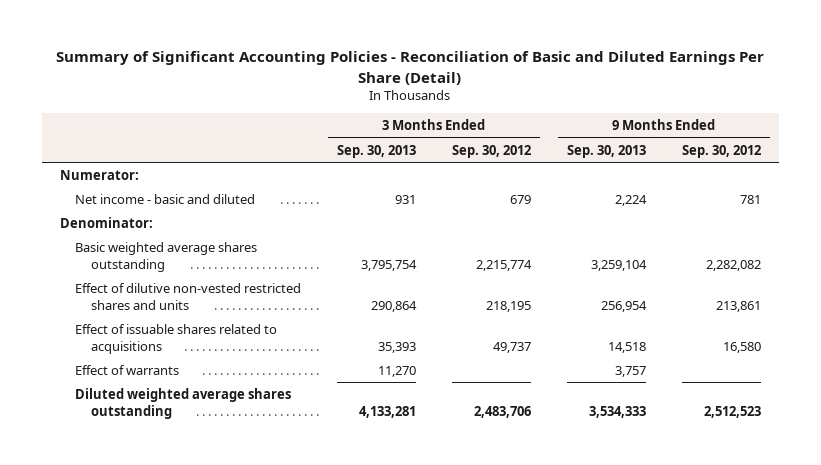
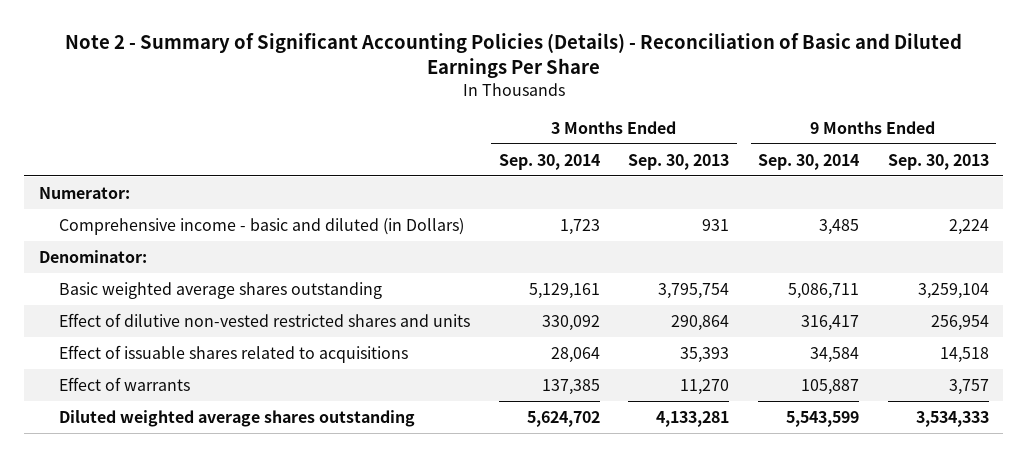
- Summary of Significant Accounting Policies - Reconciliation of Basic and Diluted Earnings Per Share (Detail)
+ Note 2 - Summary of Significant Accounting Policies (Details) - Reconciliation of Basic and Diluted Earnings Per Share
- | 3 Months Ended Sep. 30, 2013 | 3 Months Ended Sep. 30, 2012 | 9 Months Ended Sep. 30, 2013 | 9 Months Ended Sep. 30, 2012
+ | 3 Months Ended Sep. 30, 2014 | 3 Months Ended Sep. 30, 2013 | 9 Months Ended Sep. 30, 2014 | 9 Months Ended Sep. 30, 2013
- Net income - basic and diluted | 931 | 679 | 2,224 | 781
+ Comprehensive income - basic and diluted (in Dollars) | 1,723 | 931 | 3,485 | 2,224

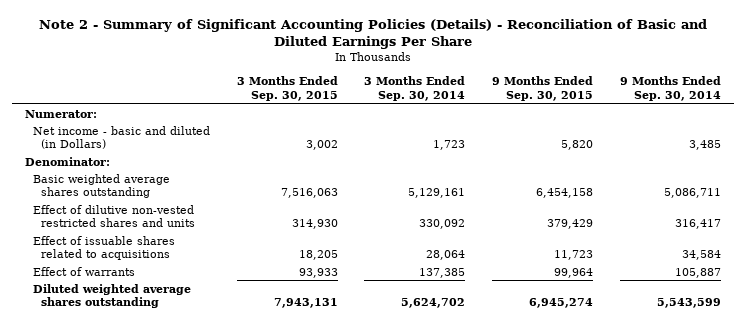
- | 3 Months Ended Sep. 30, 2014 | 3 Months Ended Sep. 30, 2013 | 9 Months Ended Sep. 30, 2014 | 9 Months Ended Sep. 30, 2013
+ | 3 Months Ended Sep. 30, 2015 | 3 Months Ended Sep. 30, 2014 | 9 Months Ended Sep. 30, 2015 | 9 Months Ended Sep. 30, 2014
- Comprehensive income - basic and diluted (in Dollars) | 1,723 | 931 | 3,485 | 2,224
+ Net income - basic and diluted (in Dollars) | 3,002 | 1,723 | 5,820 | 3,485

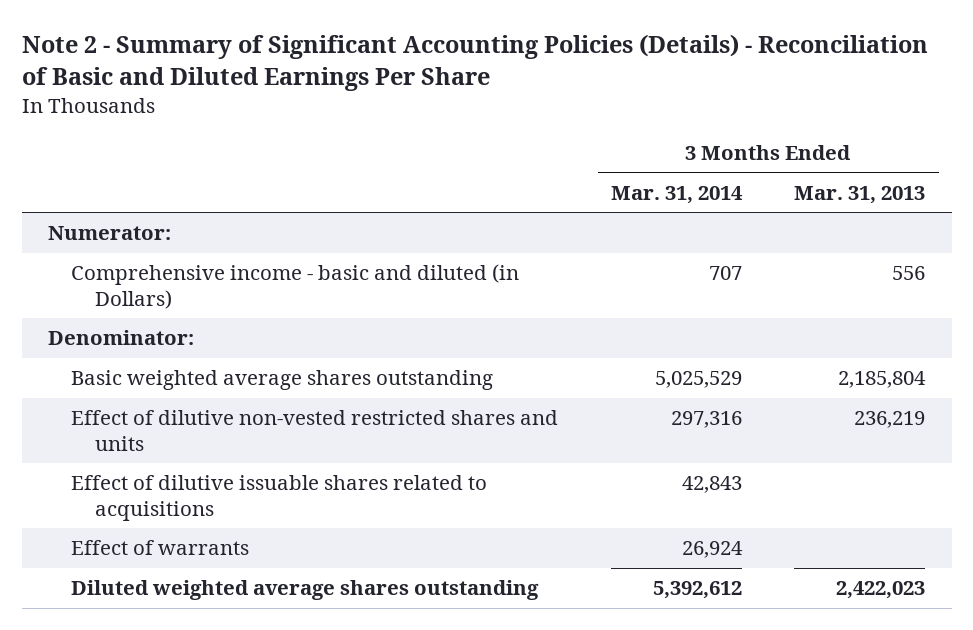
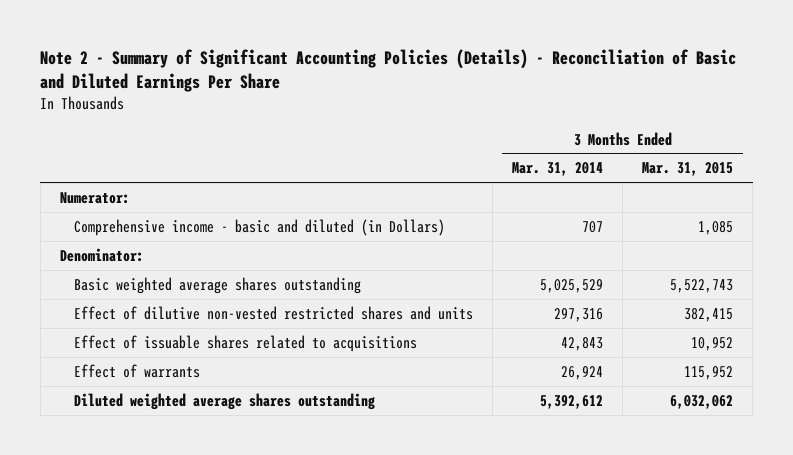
- | 3 Months Ended Mar. 31, 2014 | 3 Months Ended Mar. 31, 2013
+ | 3 Months Ended Mar. 31, 2014 | 3 Months Ended Mar. 31, 2015
- Effect of dilutive issuable shares related to acquisitions | 42,843 |
+ Effect of issuable shares related to acquisitions | 42,843 | 10,952

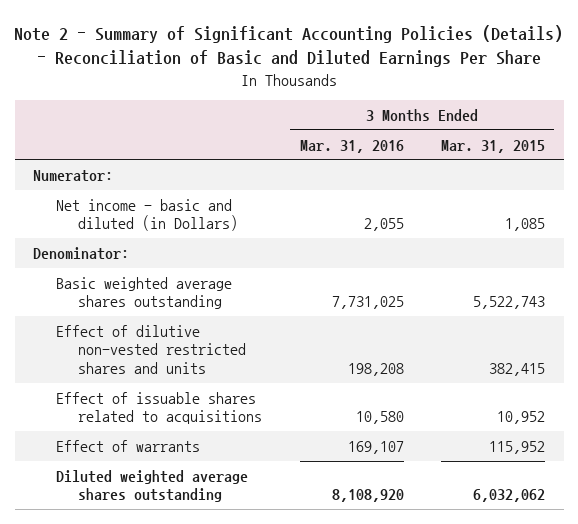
- | 3 Months Ended Mar. 31, 2014 | 3 Months Ended Mar. 31, 2015
+ | 3 Months Ended Mar. 31, 2016 | 3 Months Ended Mar. 31, 2015
- Comprehensive income - basic and diluted (in Dollars) | 707 | 1,085
+ Net income - basic and diluted (in Dollars) | 2,055 | 1,085

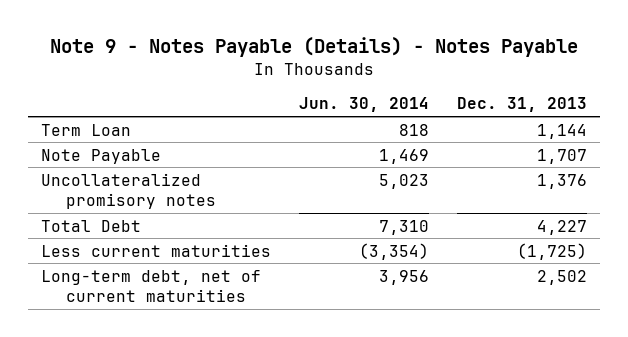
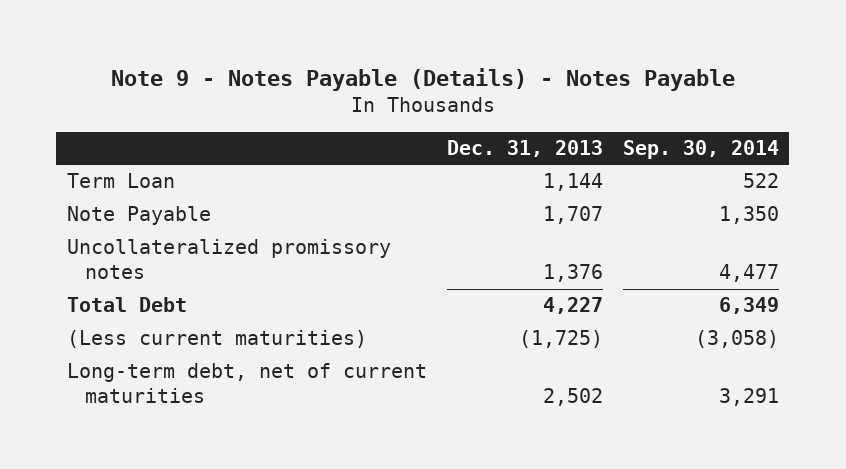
- | Jun. 30, 2014 | Dec. 31, 2013
+ | Dec. 31, 2013 | Sep. 30, 2014
- Uncollateralized promisory notes | 5,023 | 1,376
+ Uncollateralized promissory notes | 1,376 | 4,477
- Less current maturities | (3,354) | (1,725)
+ (Less current maturities) | (1,725) | (3,058)

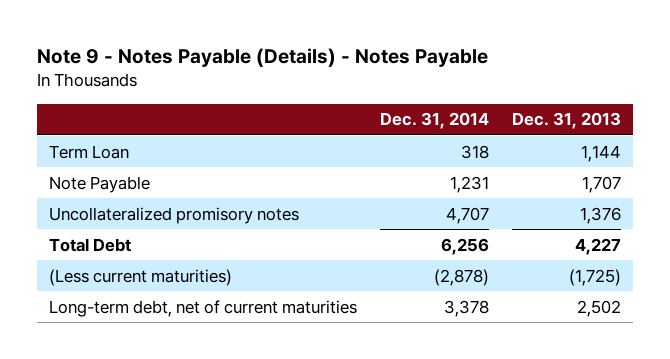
- | Dec. 31, 2013 | Sep. 30, 2014
+ | Dec. 31, 2014 | Dec. 31, 2013
- Uncollateralized promissory notes | 1,376 | 4,477
+ Uncollateralized promisory notes | 4,707 | 1,376

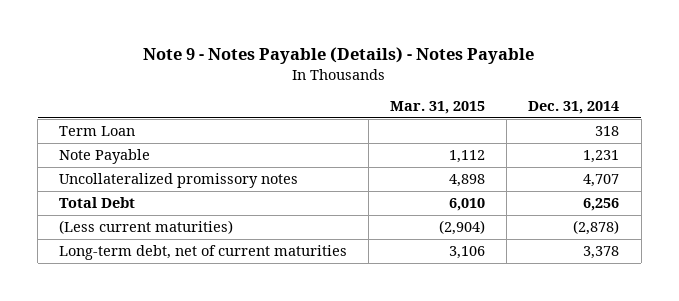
- | Dec. 31, 2014 | Dec. 31, 2013
+ | Mar. 31, 2015 | Dec. 31, 2014
- Uncollateralized promisory notes | 4,707 | 1,376
+ Uncollateralized promissory notes | 4,898 | 4,707

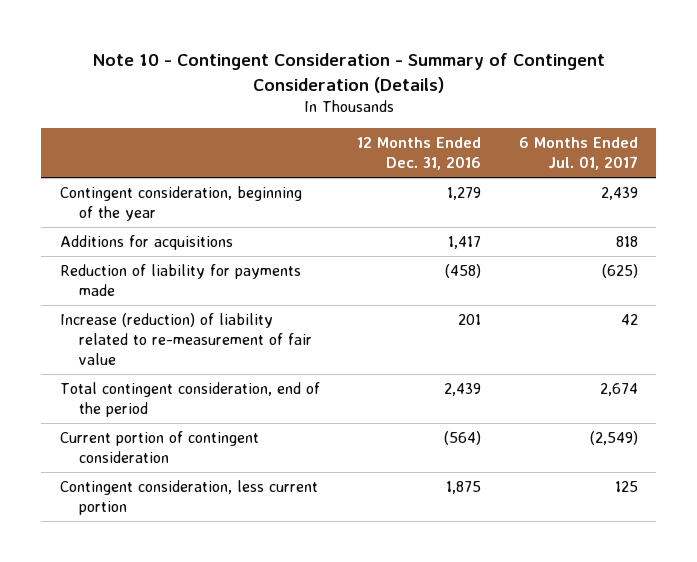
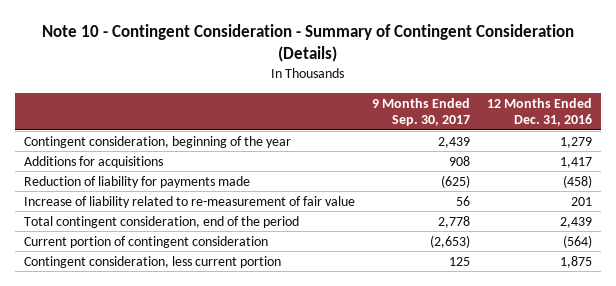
- | 12 Months Ended Dec. 31, 2016 | 6 Months Ended Jul. 01, 2017
+ | 9 Months Ended Sep. 30, 2017 | 12 Months Ended Dec. 31, 2016
- Increase (reduction) of liability related to re-measurement of fair value | 201 | 42
+ Increase of liability related to re-measurement of fair value | 56 | 201

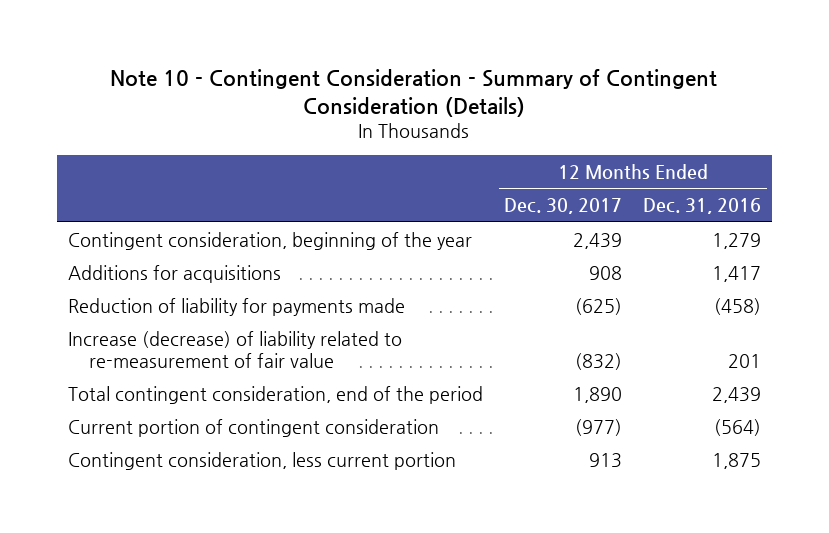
- | 9 Months Ended Sep. 30, 2017 | 12 Months Ended Dec. 31, 2016
+ | 12 Months Ended Dec. 30, 2017 | 12 Months Ended Dec. 31, 2016
- Increase of liability related to re-measurement of fair value | 56 | 201
+ Increase (decrease) of liability related to re-measurement of fair value | (832) | 201

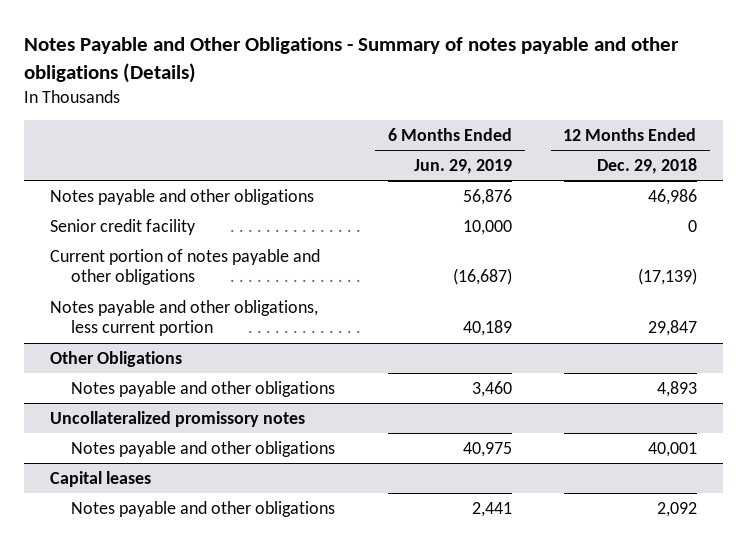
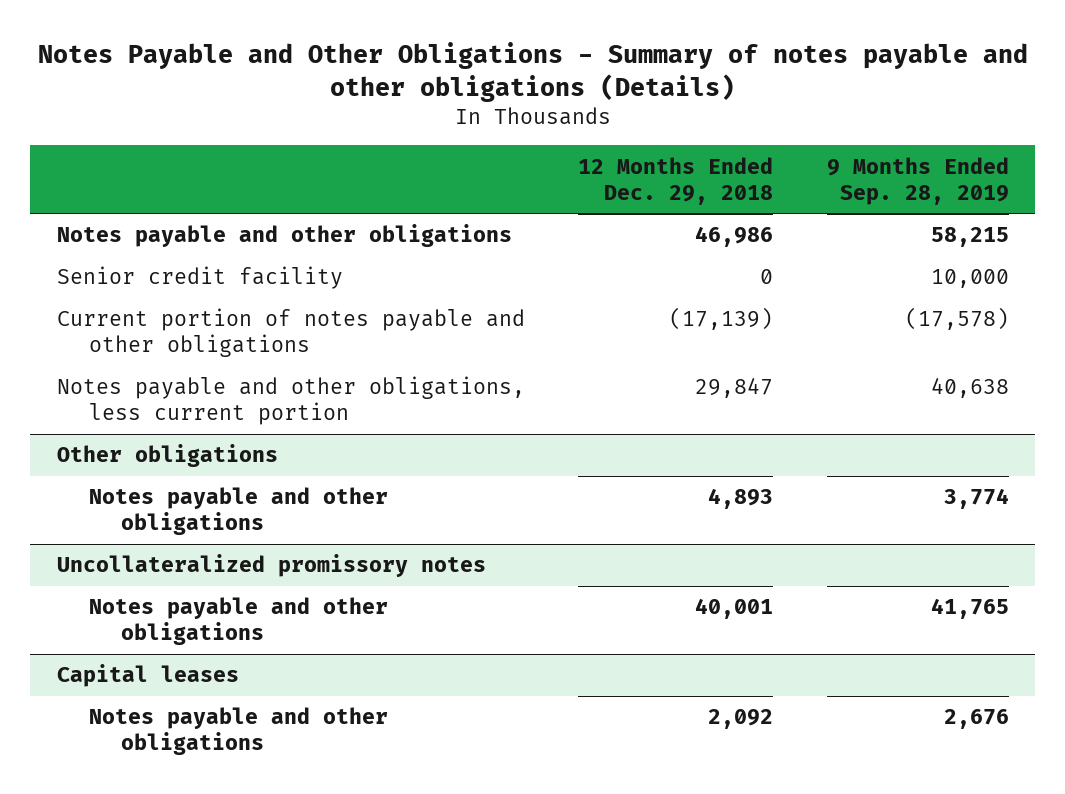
- | 6 Months Ended Jun. 29, 2019 | 12 Months Ended Dec. 29, 2018
+ | 12 Months Ended Dec. 29, 2018 | 9 Months Ended Sep. 28, 2019
- Other Obligations
+ Other obligations

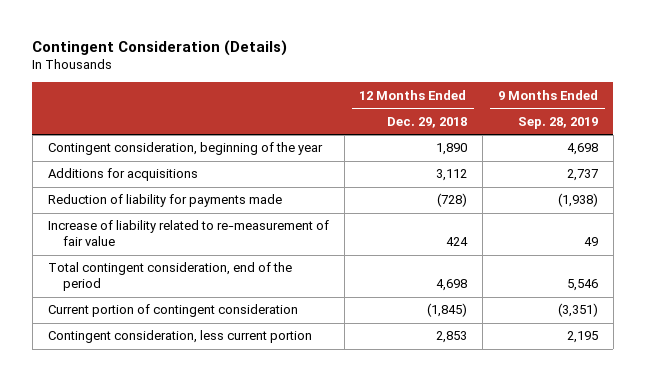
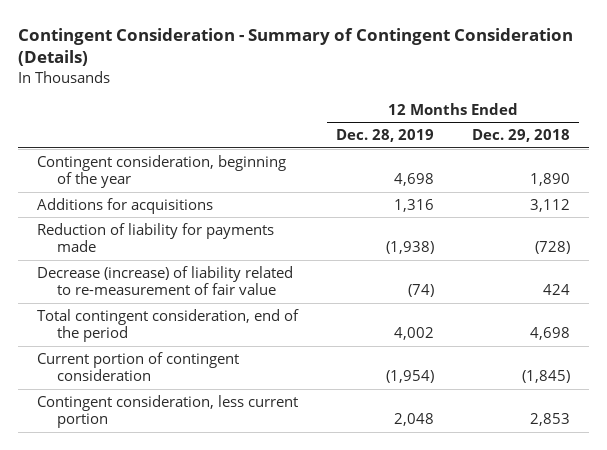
- Contingent Consideration (Details)
+ Contingent Consideration - Summary of Contingent Consideration (Details)
- | 12 Months Ended Dec. 29, 2018 | 9 Months Ended Sep. 28, 2019
+ | 12 Months Ended Dec. 28, 2019 | 12 Months Ended Dec. 29, 2018
- Increase of liability related to re-measurement of fair value | 424 | 49
+ Decrease (increase) of liability related to re-measurement of fair value | (74) | 424

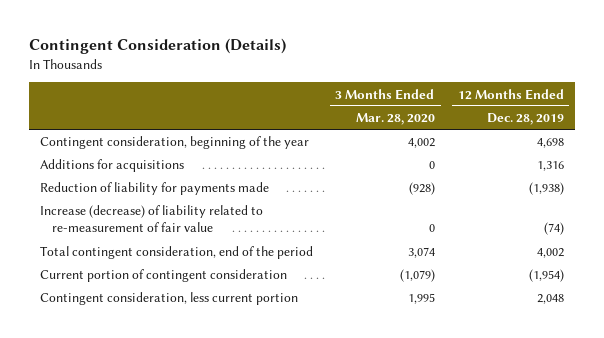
- Contingent Consideration - Summary of Contingent Consideration (Details)
+ Contingent Consideration (Details)
- | 12 Months Ended Dec. 28, 2019 | 12 Months Ended Dec. 29, 2018
+ | 3 Months Ended Mar. 28, 2020 | 12 Months Ended Dec. 28, 2019
- Decrease (increase) of liability related to re-measurement of fair value | (74) | 424
+ Increase (decrease) of liability related to re-measurement of fair value | 0 | (74)

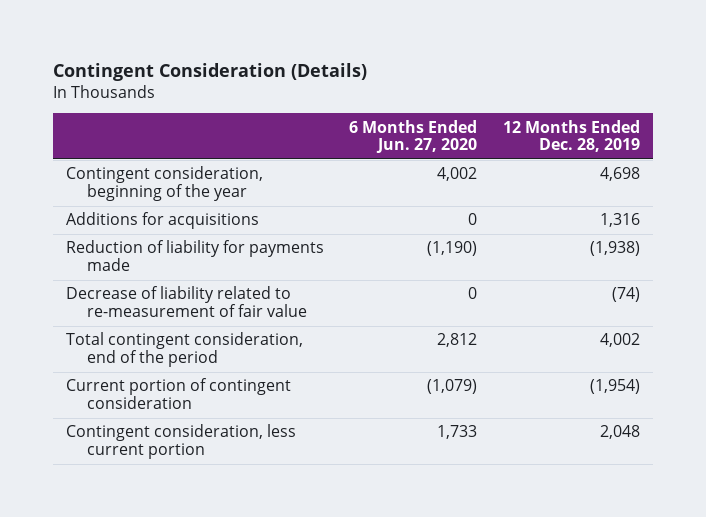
- | 3 Months Ended Mar. 28, 2020 | 12 Months Ended Dec. 28, 2019
+ | 6 Months Ended Jun. 27, 2020 | 12 Months Ended Dec. 28, 2019
- Increase (decrease) of liability related to re-measurement of fair value | 0 | (74)
+ Decrease of liability related to re-measurement of fair value | 0 | (74)

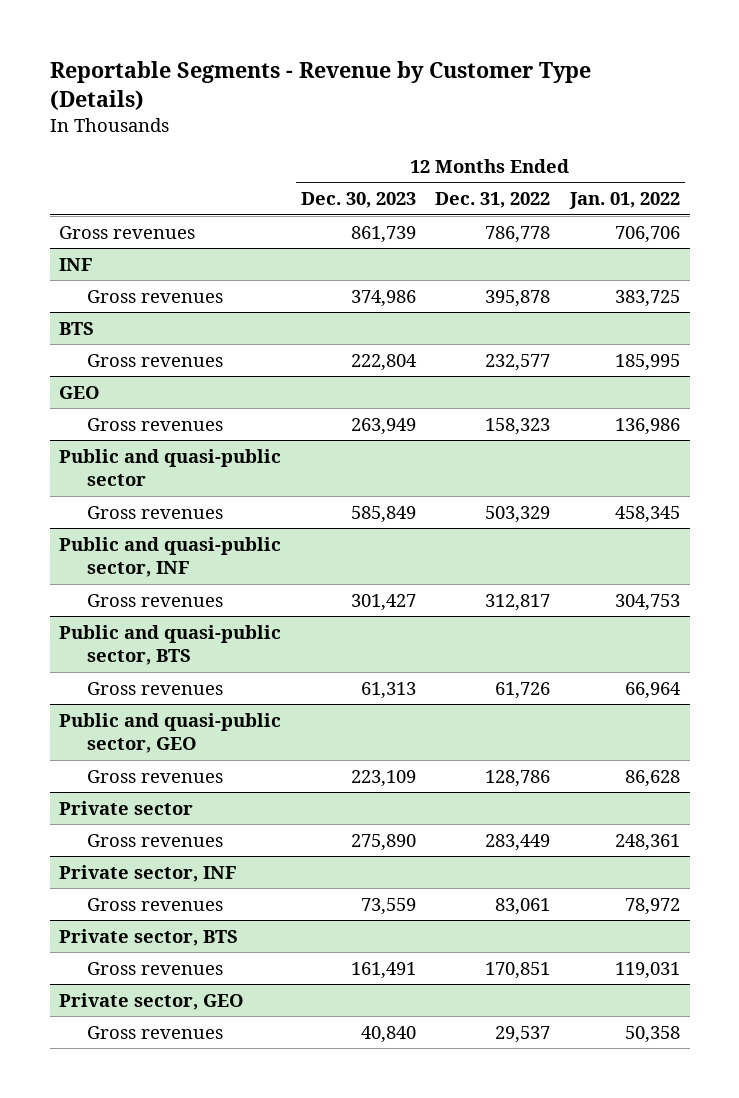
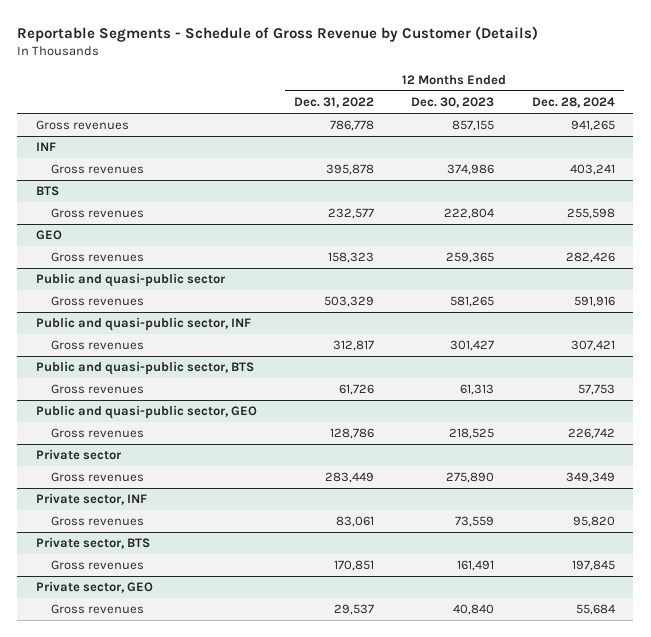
- Reportable Segments - Revenue by Customer Type (Details)
+ Reportable Segments - Schedule of Gross Revenue by Customer (Details)
- | 12 Months Ended Dec. 30, 2023 | 12 Months Ended Dec. 31, 2022 | 12 Months Ended Jan. 01, 2022
+ | 12 Months Ended Dec. 31, 2022 | 12 Months Ended Dec. 30, 2023 | 12 Months Ended Dec. 28, 2024
- Gross revenues | 861,739 | 786,778 | 706,706
+ Gross revenues | 786,778 | 857,155 | 941,265
@ GEO
- Gross revenues | 263,949 | 158,323 | 136,986
+ Gross revenues | 158,323 | 259,365 | 282,426
@ Public and quasi-public sector
- Gross revenues | 585,849 | 503,329 | 458,345
+ Gross revenues | 503,329 | 581,265 | 591,916
@ Public and quasi-public sector, GEO
- Gross revenues | 223,109 | 128,786 | 86,628
+ Gross revenues | 128,786 | 218,525 | 226,742

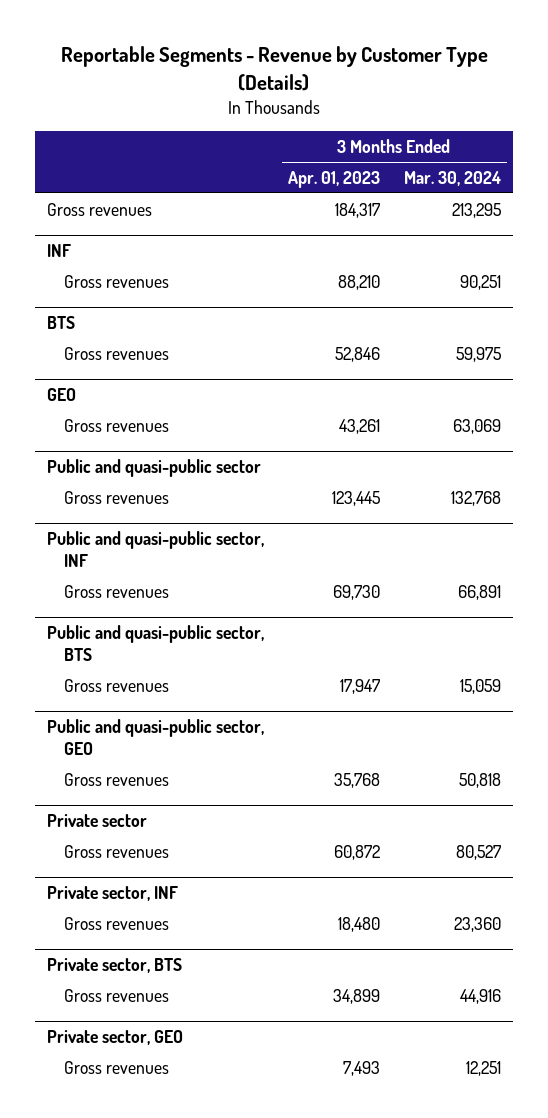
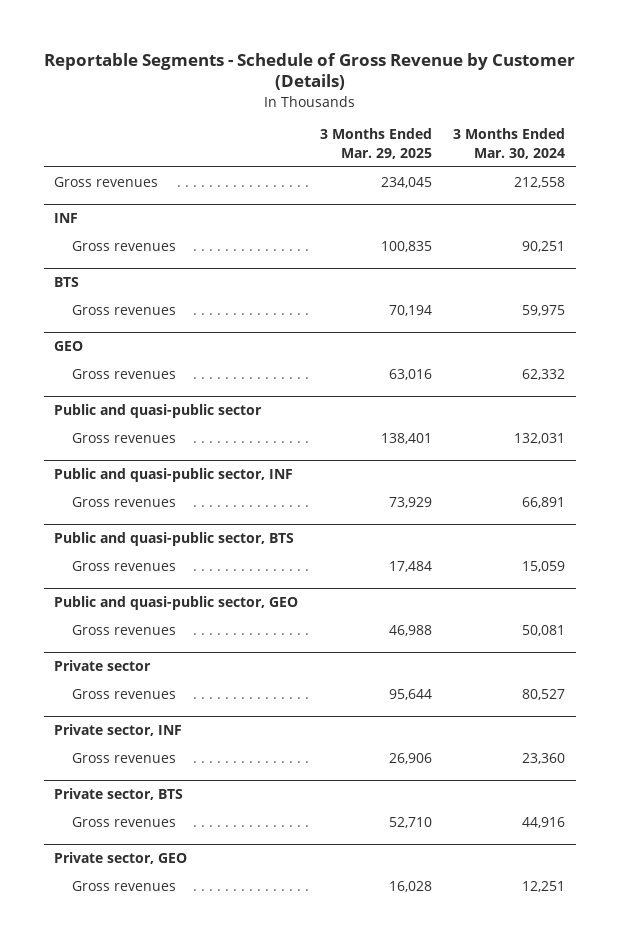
- Reportable Segments - Revenue by Customer Type (Details)
+ Reportable Segments - Schedule of Gross Revenue by Customer (Details)
- | 3 Months Ended Apr. 01, 2023 | 3 Months Ended Mar. 30, 2024
+ | 3 Months Ended Mar. 29, 2025 | 3 Months Ended Mar. 30, 2024
- Gross revenues | 184,317 | 213,295
+ Gross revenues | 234,045 | 212,558
@ GEO
- Gross revenues | 43,261 | 63,069
+ Gross revenues | 63,016 | 62,332
@ Public and quasi-public sector
- Gross revenues | 123,445 | 132,768
+ Gross revenues | 138,401 | 132,031
@ Public and quasi-public sector, GEO
- Gross revenues | 35,768 | 50,818
+ Gross revenues | 46,988 | 50,081

